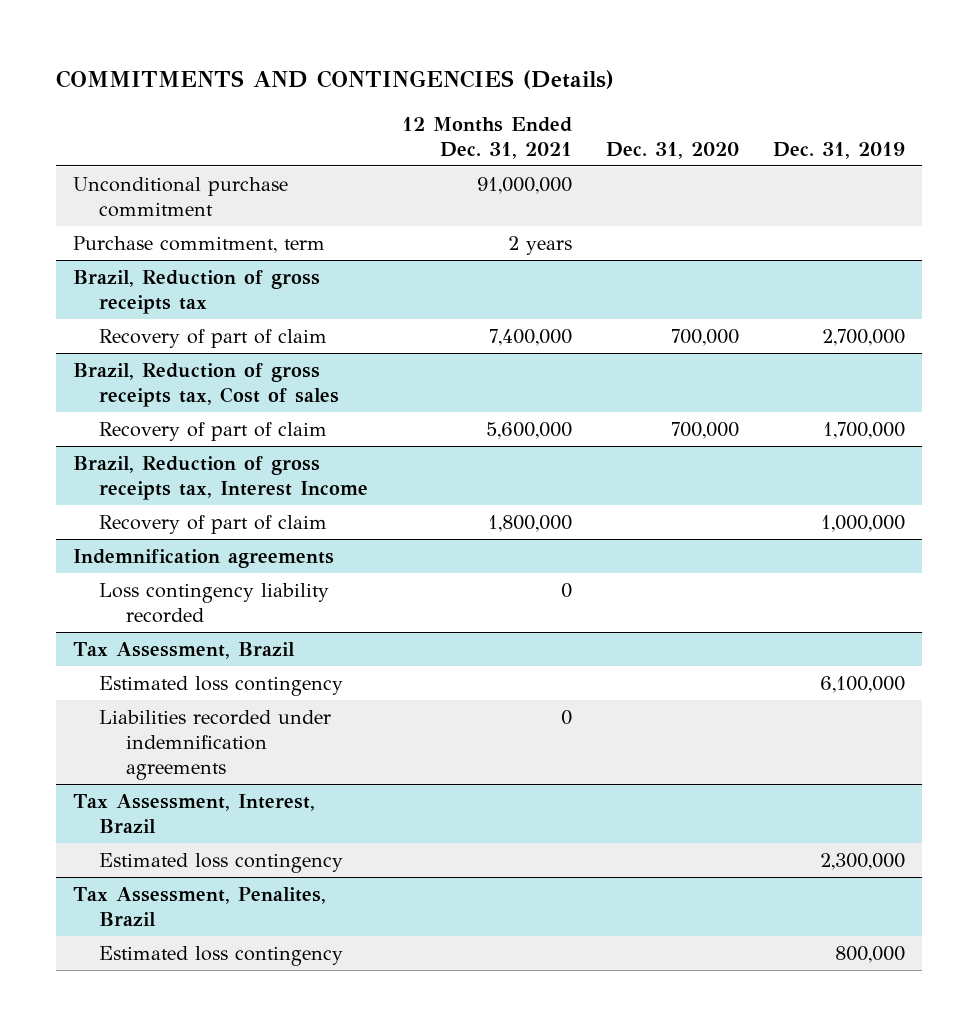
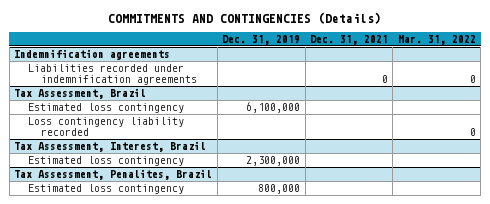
- | 12 Months Ended Dec. 31, 2021 | Dec. 31, 2020 | Dec. 31, 2019
+ | Dec. 31, 2019 | Dec. 31, 2021 | Mar. 31, 2022
- Unconditional purchase commitment | 91,000,000 | |
- Purchase commitment, term | 2 years | |
- Brazil, Reduction of gross receipts tax
- Recovery of part of claim | 7,400,000 | 700,000 | 2,700,000
- Brazil, Reduction of gross receipts tax, Cost of sales
- Recovery of part of claim | 5,600,000 | 700,000 | 1,700,000
- Brazil, Reduction of gross receipts tax, Interest Income
- Recovery of part of claim | 1,800,000 | | 1,000,000
@ Indemnification agreements
- Loss contingency liability recorded | 0 | |
+ Liabilities recorded under indemnification agreements | | 0 | 0
@ Tax Assessment, Brazil
- Liabilities recorded under indemnification agreements | 0 | |
+ Loss contingency liability recorded | | | 0

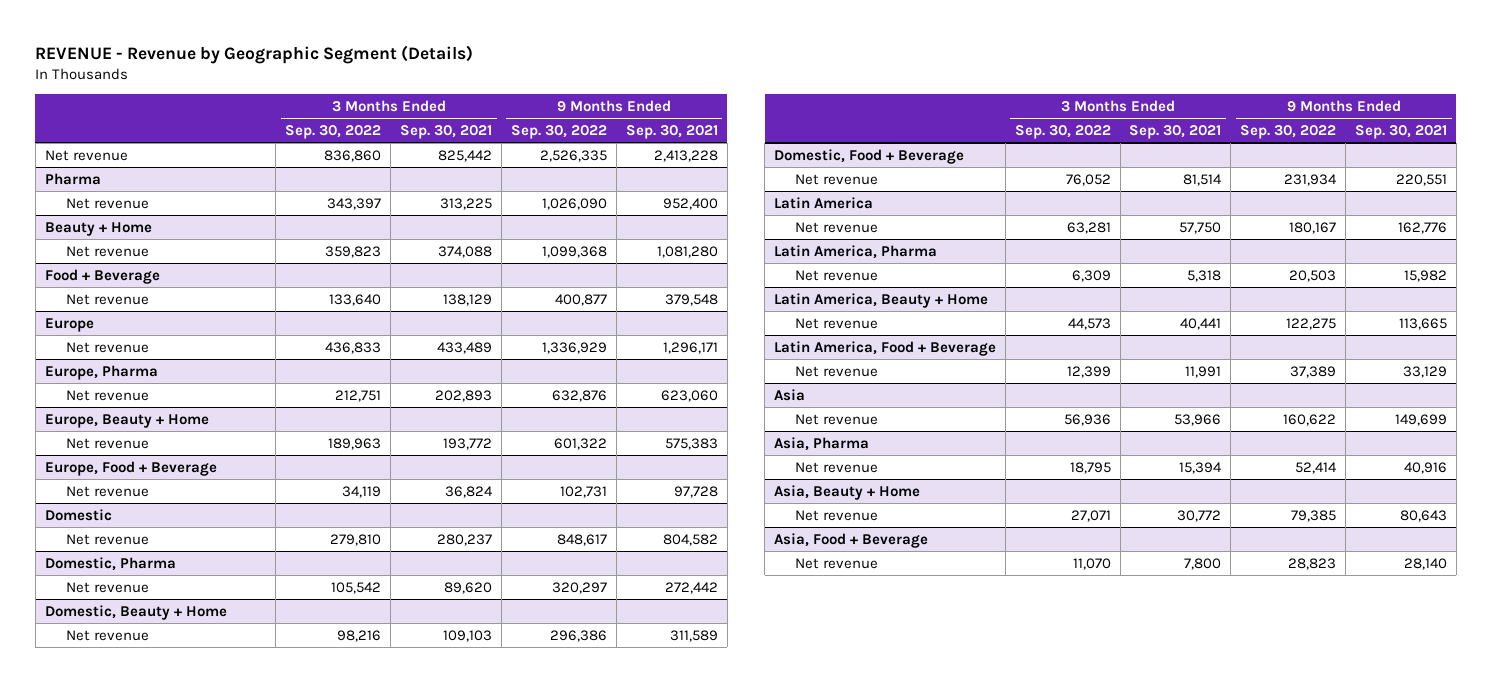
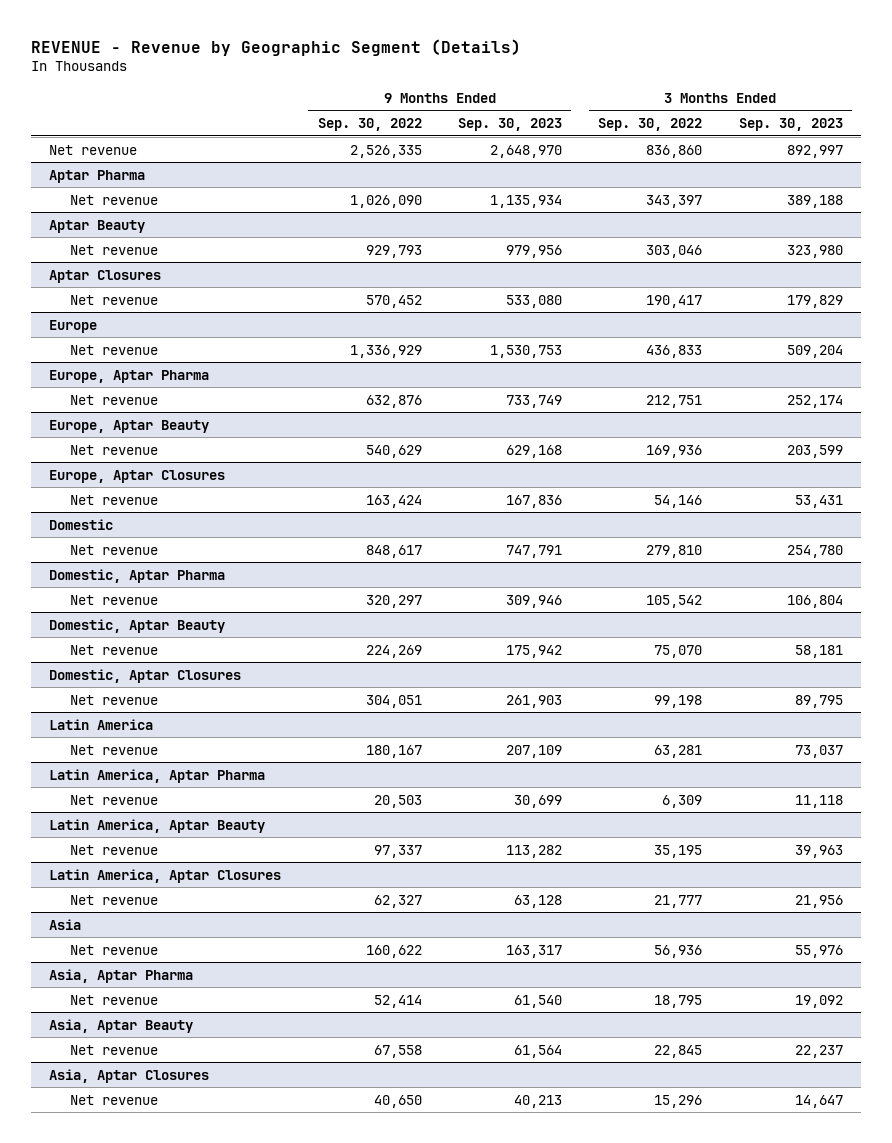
- | 3 Months Ended Sep. 30, 2022 | 3 Months Ended Sep. 30, 2021 | 9 Months Ended Sep. 30, 2022 | 9 Months Ended Sep. 30, 2021
+ | 9 Months Ended Sep. 30, 2022 | 9 Months Ended Sep. 30, 2023 | 3 Months Ended Sep. 30, 2022 | 3 Months Ended Sep. 30, 2023
- Pharma
+ Aptar Pharma
- Beauty + Home
- Net revenue | 359,823 | 374,088 | 1,099,368 | 1,081,280
- Food + Beverage
- Net revenue | 133,640 | 138,129 | 400,877 | 379,548
+ Aptar Beauty
+ Net revenue | 929,793 | 979,956 | 303,046 | 323,980
+ Aptar Closures
+ Net revenue | 570,452 | 533,080 | 190,417 | 179,829
- Europe, Pharma
+ Europe, Aptar Pharma
- Europe, Beauty + Home
- Net revenue | 189,963 | 193,772 | 601,322 | 575,383
- Europe, Food + Beverage
- Net revenue | 34,119 | 36,824 | 102,731 | 97,728
+ Europe, Aptar Beauty
+ Net revenue | 540,629 | 629,168 | 169,936 | 203,599
+ Europe, Aptar Closures
+ Net revenue | 163,424 | 167,836 | 54,146 | 53,431
- Domestic, Pharma
+ Domestic, Aptar Pharma
- Domestic, Beauty + Home
- Net revenue | 98,216 | 109,103 | 296,386 | 311,589
- Domestic, Food + Beverage
- Net revenue | 76,052 | 81,514 | 231,934 | 220,551
+ Domestic, Aptar Beauty
+ Net revenue | 224,269 | 175,942 | 75,070 | 58,181
+ Domestic, Aptar Closures
+ Net revenue | 304,051 | 261,903 | 99,198 | 89,795
- Latin America, Pharma
+ Latin America, Aptar Pharma
- Latin America, Beauty + Home
- Net revenue | 44,573 | 40,441 | 122,275 | 113,665
- Latin America, Food + Beverage
- Net revenue | 12,399 | 11,991 | 37,389 | 33,129
+ Latin America, Aptar Beauty
+ Net revenue | 97,337 | 113,282 | 35,195 | 39,963
+ Latin America, Aptar Closures
+ Net revenue | 62,327 | 63,128 | 21,777 | 21,956
- Asia, Pharma
+ Asia, Aptar Pharma
- Asia, Beauty + Home
- Net revenue | 27,071 | 30,772 | 79,385 | 80,643
- Asia, Food + Beverage
- Net revenue | 11,070 | 7,800 | 28,823 | 28,140
+ Asia, Aptar Beauty
+ Net revenue | 67,558 | 61,564 | 22,845 | 22,237
+ Asia, Aptar Closures
+ Net revenue | 40,650 | 40,213 | 15,296 | 14,647

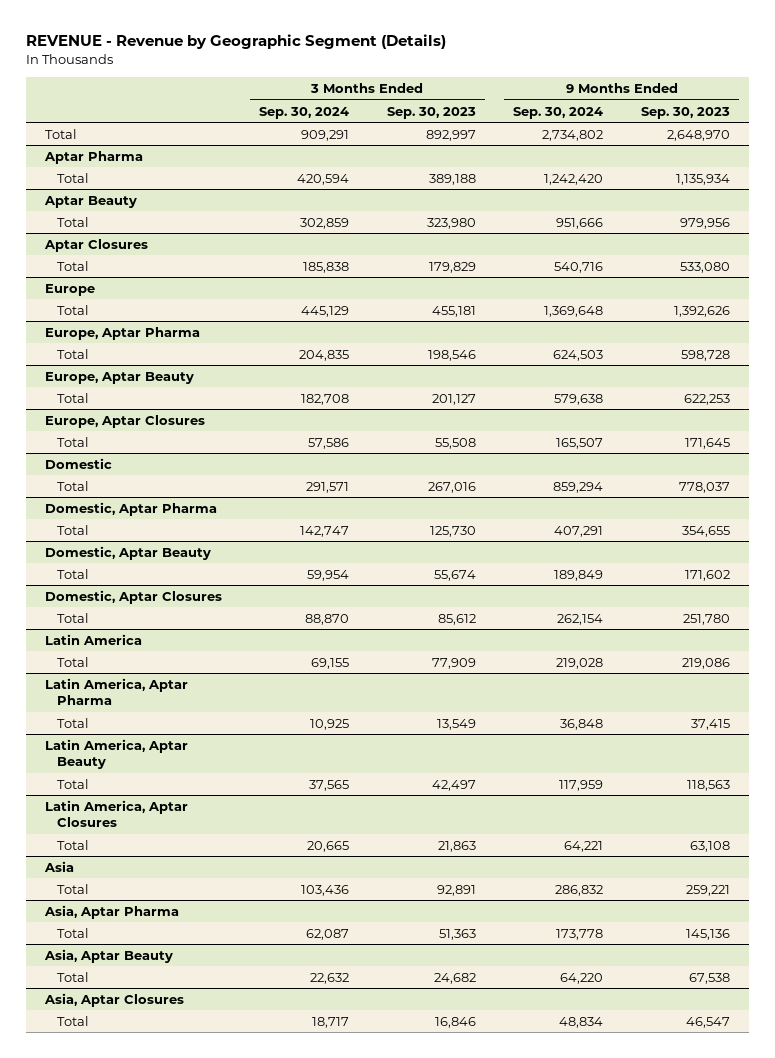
- | 9 Months Ended Sep. 30, 2022 | 9 Months Ended Sep. 30, 2023 | 3 Months Ended Sep. 30, 2022 | 3 Months Ended Sep. 30, 2023
+ | 3 Months Ended Sep. 30, 2024 | 3 Months Ended Sep. 30, 2023 | 9 Months Ended Sep. 30, 2024 | 9 Months Ended Sep. 30, 2023
- Net revenue | 2,526,335 | 2,648,970 | 836,860 | 892,997
+ Total | 909,291 | 892,997 | 2,734,802 | 2,648,970
@ Aptar Pharma
- Net revenue | 1,026,090 | 1,135,934 | 343,397 | 389,188
+ Total | 420,594 | 389,188 | 1,242,420 | 1,135,934
@ Aptar Beauty
- Net revenue | 929,793 | 979,956 | 303,046 | 323,980
+ Total | 302,859 | 323,980 | 951,666 | 979,956
@ Aptar Closures
- Net revenue | 570,452 | 533,080 | 190,417 | 179,829
+ Total | 185,838 | 179,829 | 540,716 | 533,080
@ Europe
- Net revenue | 1,336,929 | 1,530,753 | 436,833 | 509,204
+ Total | 445,129 | 455,181 | 1,369,648 | 1,392,626
@ Europe, Aptar Pharma
- Net revenue | 632,876 | 733,749 | 212,751 | 252,174
+ Total | 204,835 | 198,546 | 624,503 | 598,728
@ Europe, Aptar Beauty
- Net revenue | 540,629 | 629,168 | 169,936 | 203,599
+ Total | 182,708 | 201,127 | 579,638 | 622,253
@ Europe, Aptar Closures
- Net revenue | 163,424 | 167,836 | 54,146 | 53,431
+ Total | 57,586 | 55,508 | 165,507 | 171,645
@ Domestic
- Net revenue | 848,617 | 747,791 | 279,810 | 254,780
+ Total | 291,571 | 267,016 | 859,294 | 778,037
@ Domestic, Aptar Pharma
- Net revenue | 320,297 | 309,946 | 105,542 | 106,804
+ Total | 142,747 | 125,730 | 407,291 | 354,655
@ Domestic, Aptar Beauty
- Net revenue | 224,269 | 175,942 | 75,070 | 58,181
+ Total | 59,954 | 55,674 | 189,849 | 171,602
@ Domestic, Aptar Closures
- Net revenue | 304,051 | 261,903 | 99,198 | 89,795
+ Total | 88,870 | 85,612 | 262,154 | 251,780
@ Latin America
- Net revenue | 180,167 | 207,109 | 63,281 | 73,037
+ Total | 69,155 | 77,909 | 219,028 | 219,086
@ Latin America, Aptar Pharma
- Net revenue | 20,503 | 30,699 | 6,309 | 11,118
+ Total | 10,925 | 13,549 | 36,848 | 37,415
@ Latin America, Aptar Beauty
- Net revenue | 97,337 | 113,282 | 35,195 | 39,963
+ Total | 37,565 | 42,497 | 117,959 | 118,563
@ Latin America, Aptar Closures
- Net revenue | 62,327 | 63,128 | 21,777 | 21,956
+ Total | 20,665 | 21,863 | 64,221 | 63,108
@ Asia
- Net revenue | 160,622 | 163,317 | 56,936 | 55,976
+ Total | 103,436 | 92,891 | 286,832 | 259,221
@ Asia, Aptar Pharma
- Net revenue | 52,414 | 61,540 | 18,795 | 19,092
+ Total | 62,087 | 51,363 | 173,778 | 145,136
@ Asia, Aptar Beauty
- Net revenue | 67,558 | 61,564 | 22,845 | 22,237
+ Total | 22,632 | 24,682 | 64,220 | 67,538
@ Asia, Aptar Closures
- Net revenue | 40,650 | 40,213 | 15,296 | 14,647
+ Total | 18,717 | 16,846 | 48,834 | 46,547

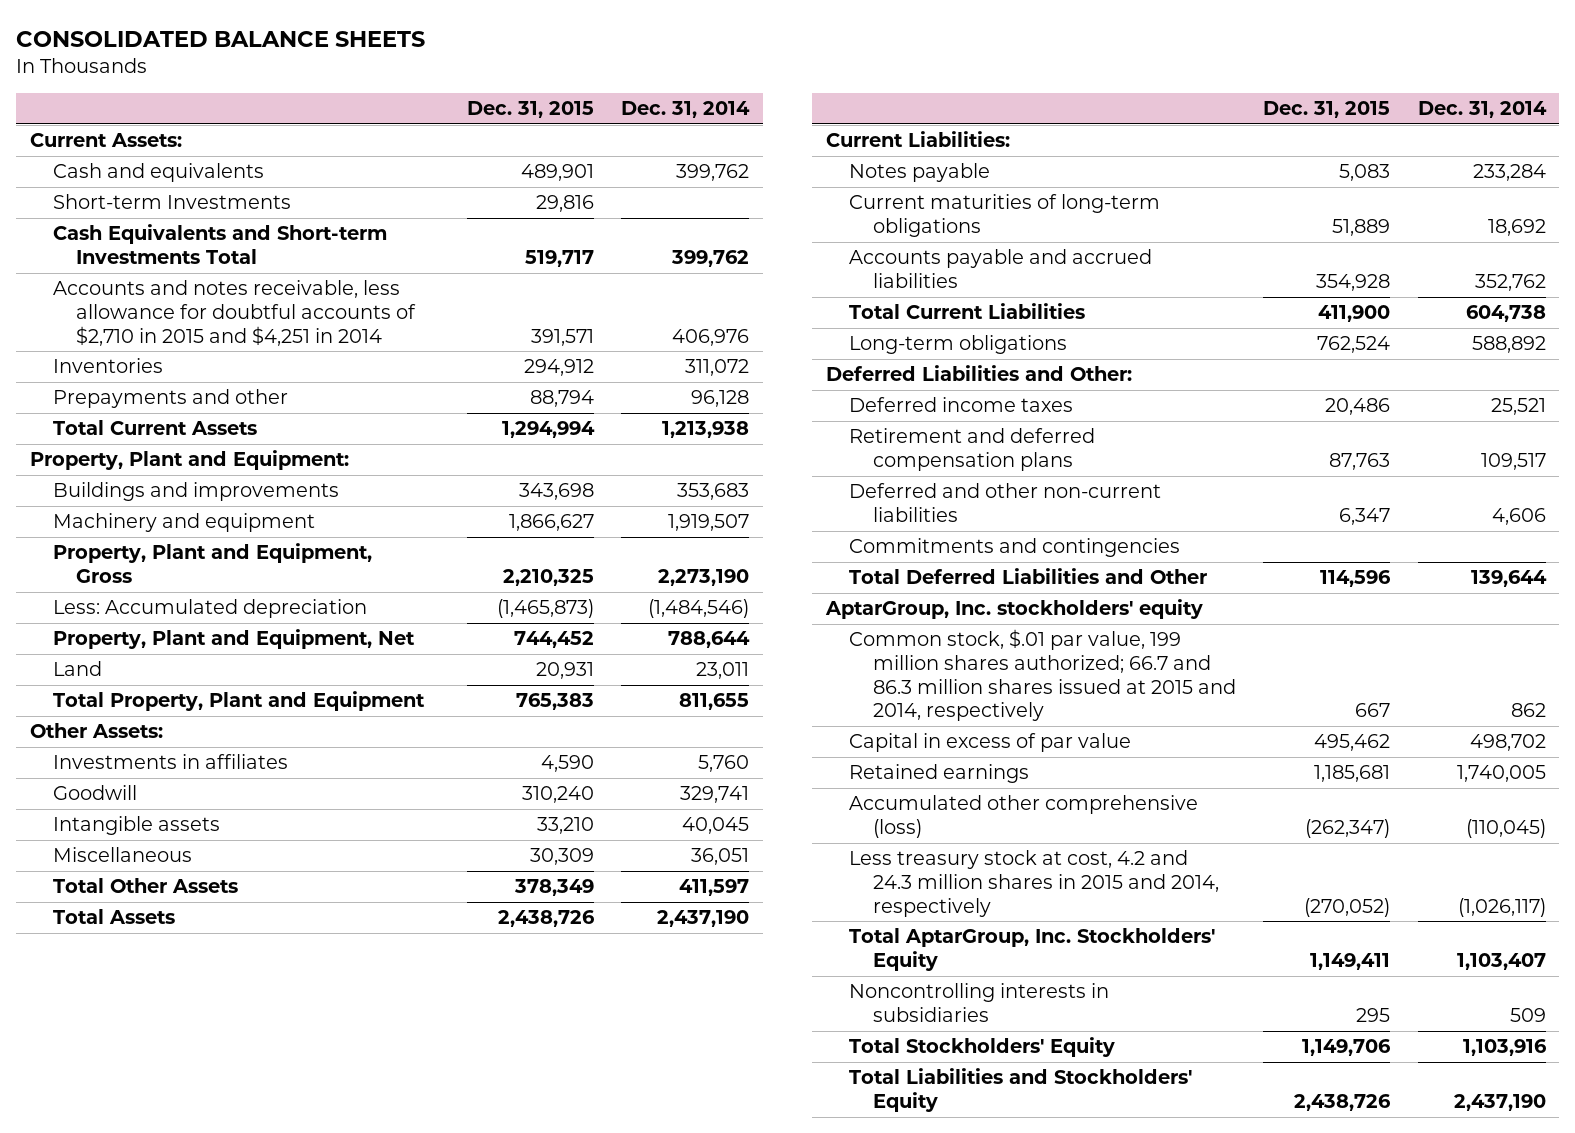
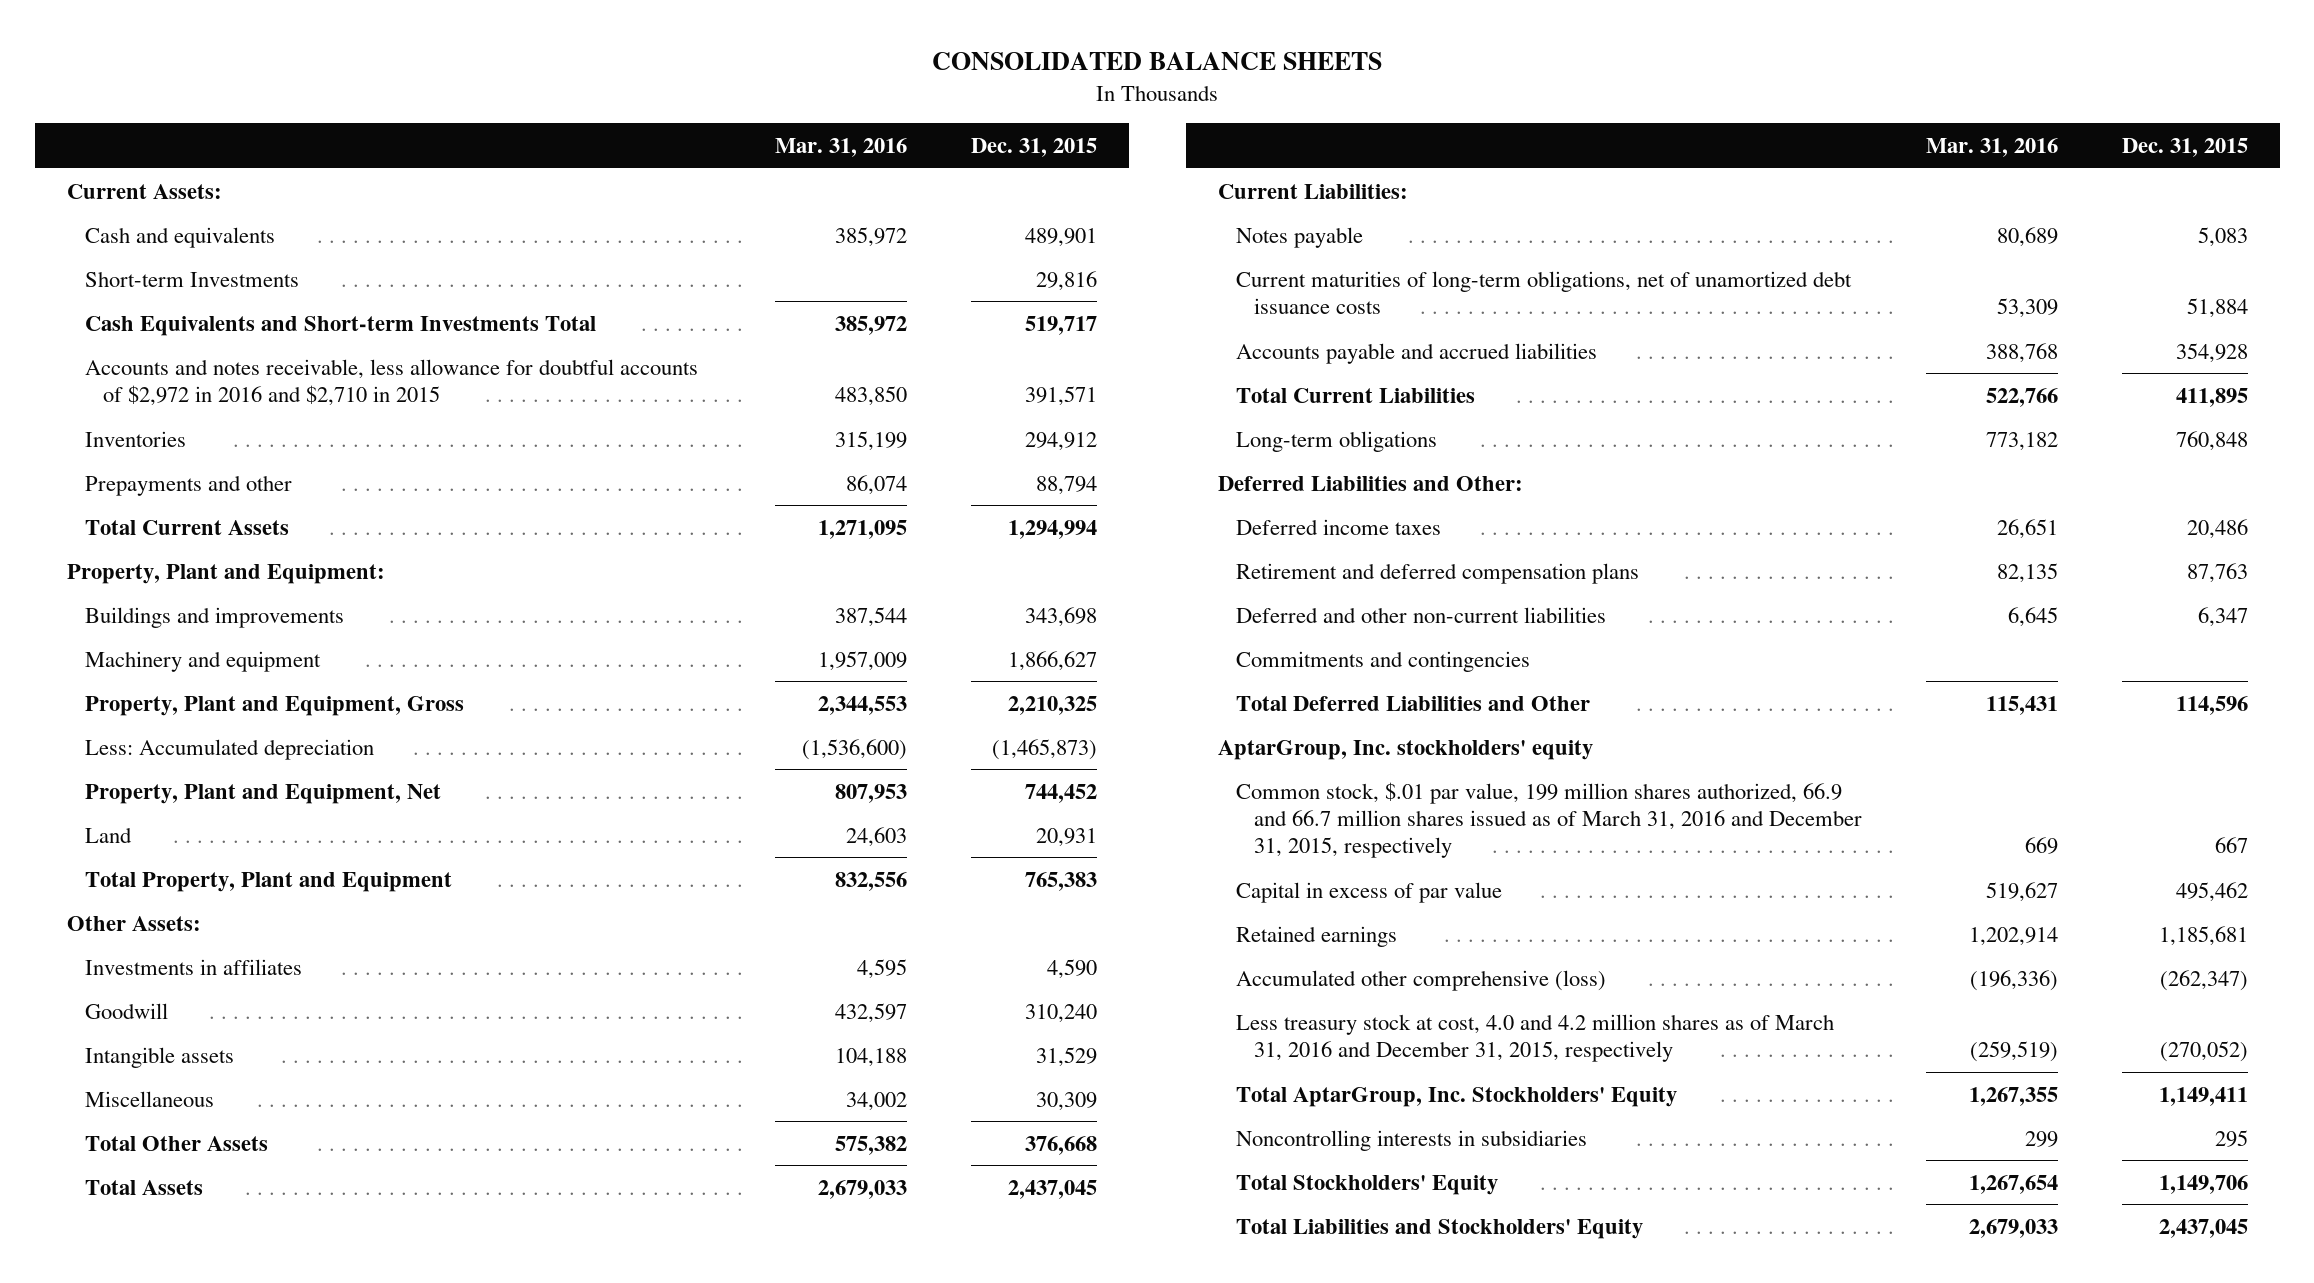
- | Dec. 31, 2015 | Dec. 31, 2014
+ | Mar. 31, 2016 | Dec. 31, 2015
- Accounts and notes receivable, less allowance for doubtful accounts of $2,710 in 2015 and $4,251 in 2014 | 391,571 | 406,976
+ Accounts and notes receivable, less allowance for doubtful accounts of $2,972 in 2016 and $2,710 in 2015 | 483,850 | 391,571
- Intangible assets | 33,210 | 40,045
+ Intangible assets | 104,188 | 31,529
- Total Other Assets | 378,349 | 411,597
- Total Assets | 2,438,726 | 2,437,190
+ Total Other Assets | 575,382 | 376,668
+ Total Assets | 2,679,033 | 2,437,045
- Current maturities of long-term obligations | 51,889 | 18,692
+ Current maturities of long-term obligations, net of unamortized debt issuance costs | 53,309 | 51,884
- Total Current Liabilities | 411,900 | 604,738
- Long-term obligations | 762,524 | 588,892
+ Total Current Liabilities | 522,766 | 411,895
+ Long-term obligations | 773,182 | 760,848
- Common stock, $.01 par value, 199 million shares authorized; 66.7 and 86.3 million shares issued at 2015 and 2014, respectively | 667 | 862
+ Common stock, $.01 par value, 199 million shares authorized, 66.9 and 66.7 million shares issued as of March 31, 2016 and December 31, 2015, respectively | 669 | 667
- Less treasury stock at cost, 4.2 and 24.3 million shares in 2015 and 2014, respectively | (270,052) | (1,026,117)
+ Less treasury stock at cost, 4.0 and 4.2 million shares as of March 31, 2016 and December 31, 2015, respectively | (259,519) | (270,052)
- Total Liabilities and Stockholders' Equity | 2,438,726 | 2,437,190
+ Total Liabilities and Stockholders' Equity | 2,679,033 | 2,437,045

